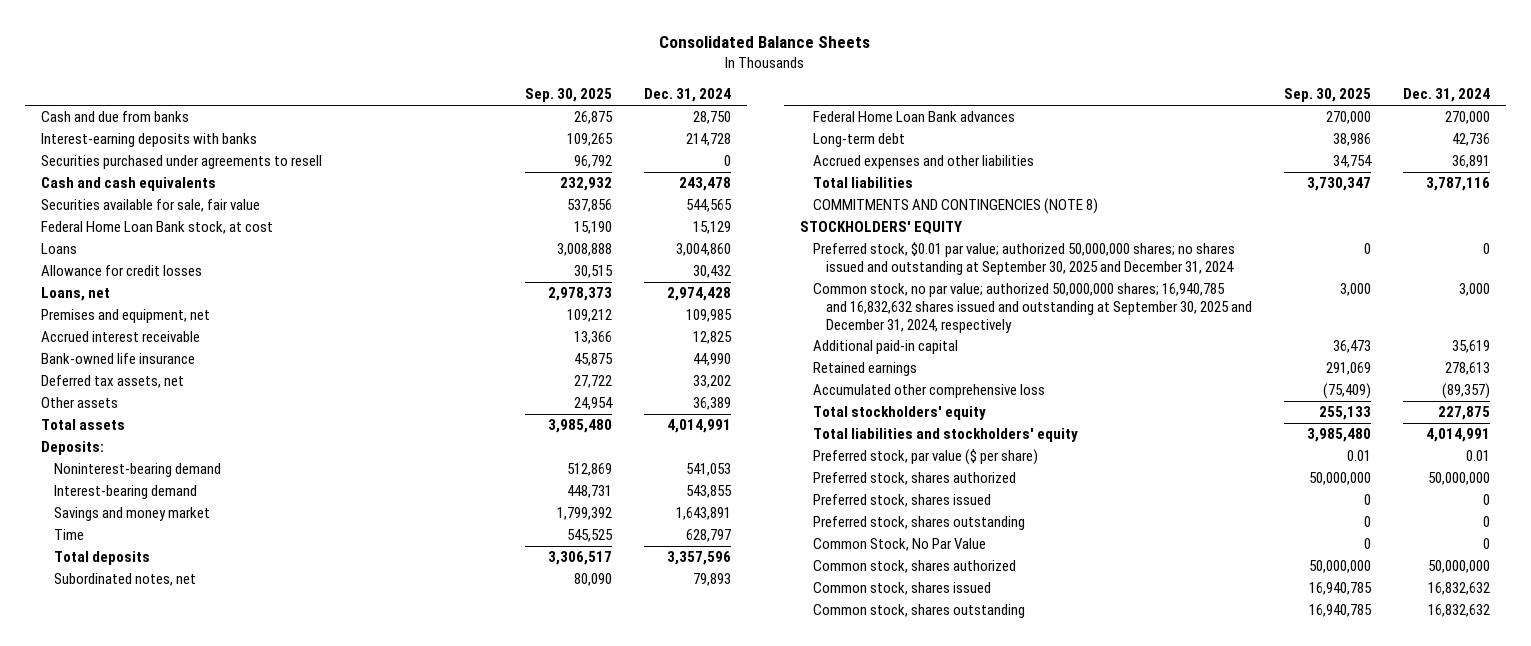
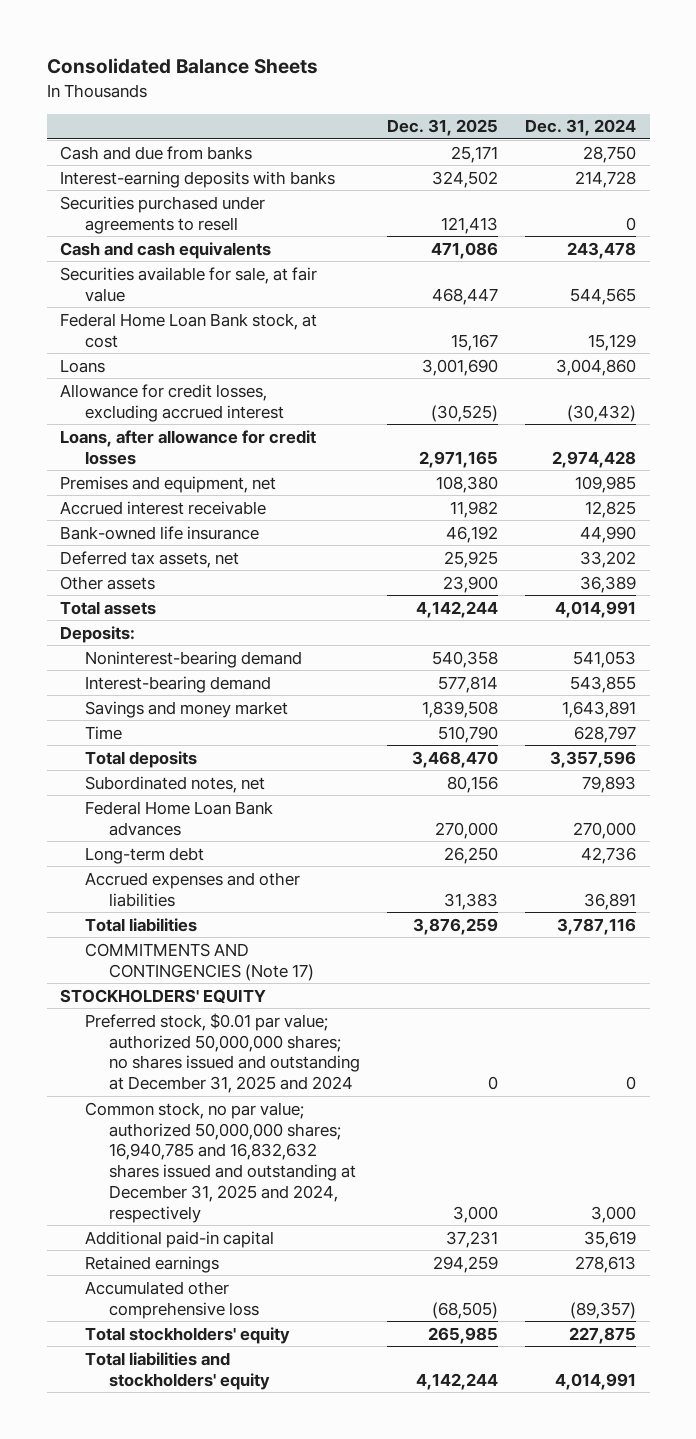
- | Sep. 30, 2025 | Dec. 31, 2024
+ | Dec. 31, 2025 | Dec. 31, 2024
- Securities available for sale, fair value | 537,856 | 544,565
+ Securities available for sale, at fair value | 468,447 | 544,565
- Allowance for credit losses | 30,515 | 30,432
- Loans, net | 2,978,373 | 2,974,428
+ Allowance for credit losses, excluding accrued interest | (30,525) | (30,432)
+ Loans, after allowance for credit losses | 2,971,165 | 2,974,428
- COMMITMENTS AND CONTINGENCIES (NOTE 8)
+ COMMITMENTS AND CONTINGENCIES (Note 17)
- Preferred stock, $0.01 par value; authorized 50,000,000 shares; no shares issued and outstanding at September 30, 2025 and December 31, 2024 | 0 | 0
- Common stock, no par value; authorized 50,000,000 shares; 16,940,785 and 16,832,632 shares issued and outstanding at September 30, 2025 and December 31, 2024, respectively | 3,000 | 3,000
+ Preferred stock, $0.01 par value; authorized 50,000,000 shares; no shares issued and outstanding at December 31, 2025 and 2024 | 0 | 0
+ Common stock, no par value; authorized 50,000,000 shares; 16,940,785 and 16,832,632 shares issued and outstanding at December 31, 2025 and 2024, respectively | 3,000 | 3,000
- Preferred stock, par value ($ per share) | 0.01 | 0.01
- Preferred stock, shares authorized | 50,000,000 | 50,000,000
- Preferred stock, shares issued | 0 | 0
- Preferred stock, shares outstanding | 0 | 0
- Common Stock, No Par Value | 0 | 0
- Common stock, shares authorized | 50,000,000 | 50,000,000
- Common stock, shares issued | 16,940,785 | 16,832,632
- Common stock, shares outstanding | 16,940,785 | 16,832,632

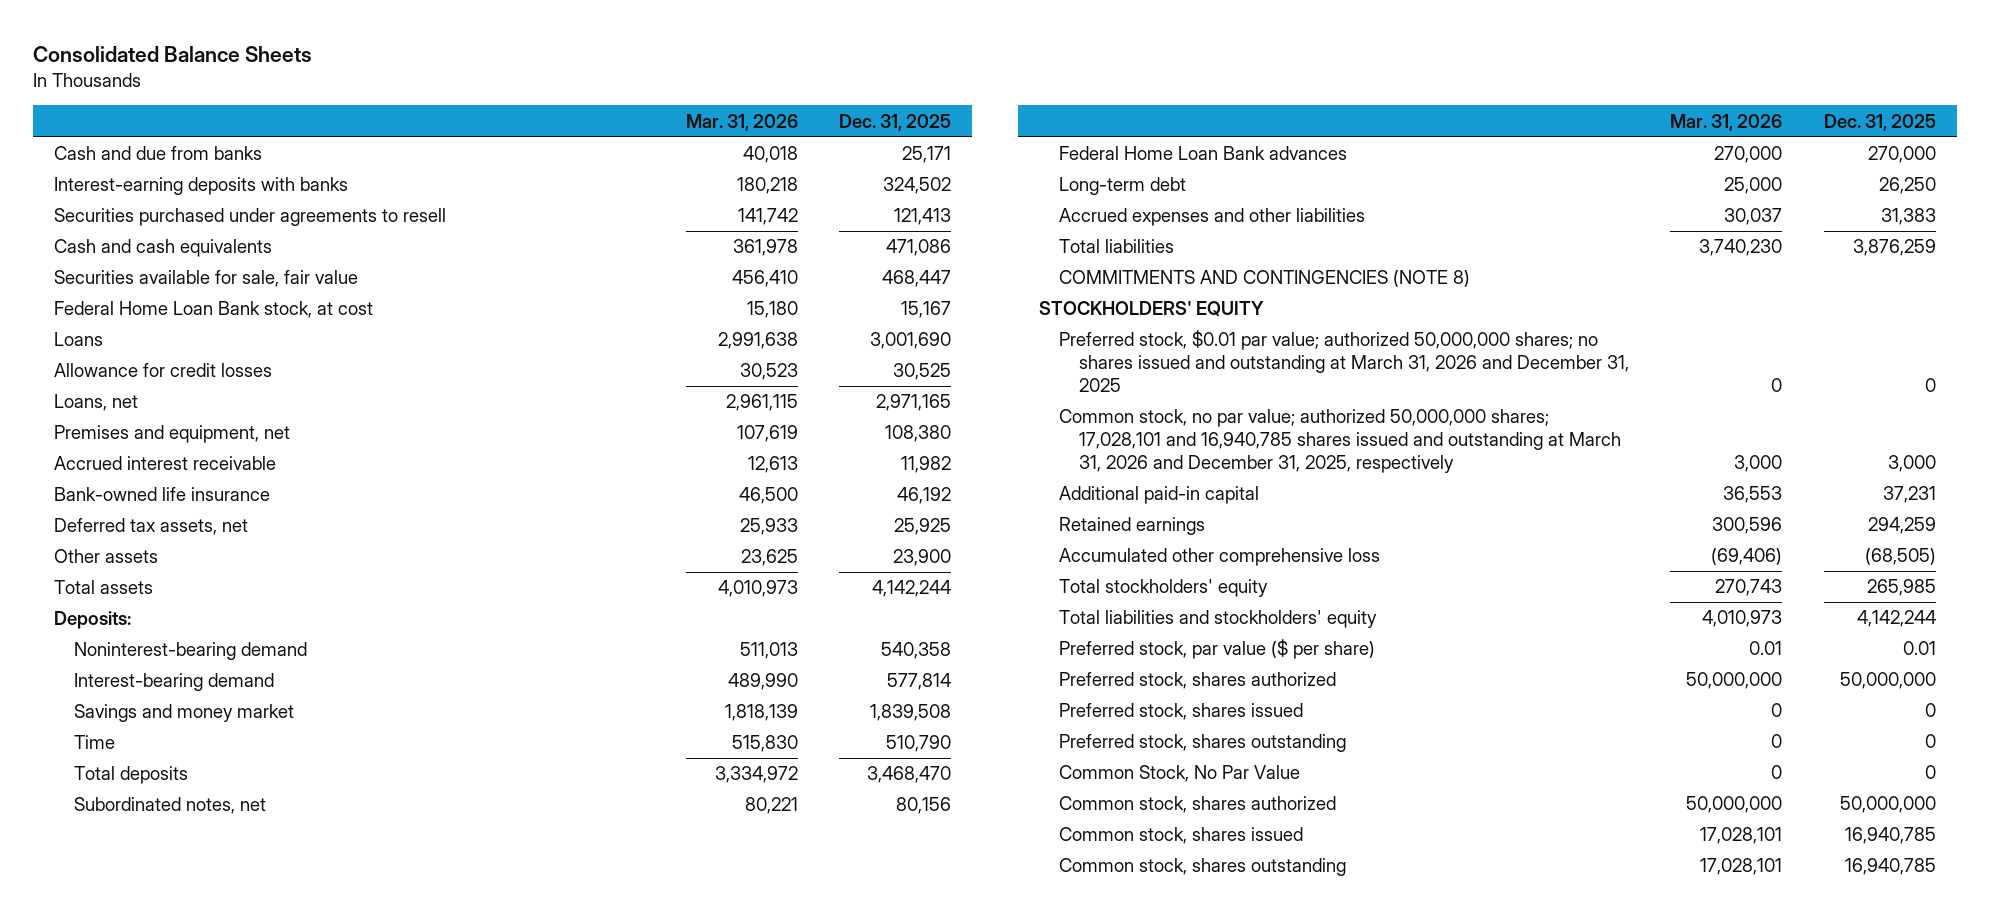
- | Dec. 31, 2025 | Dec. 31, 2024
+ | Mar. 31, 2026 | Dec. 31, 2025
- Securities available for sale, at fair value | 468,447 | 544,565
+ Securities available for sale, fair value | 456,410 | 468,447
- Allowance for credit losses, excluding accrued interest | (30,525) | (30,432)
- Loans, after allowance for credit losses | 2,971,165 | 2,974,428
+ Allowance for credit losses | 30,523 | 30,525
+ Loans, net | 2,961,115 | 2,971,165
- COMMITMENTS AND CONTINGENCIES (Note 17)
+ COMMITMENTS AND CONTINGENCIES (NOTE 8)
- Preferred stock, $0.01 par value; authorized 50,000,000 shares; no shares issued and outstanding at December 31, 2025 and 2024 | 0 | 0
- Common stock, no par value; authorized 50,000,000 shares; 16,940,785 and 16,832,632 shares issued and outstanding at December 31, 2025 and 2024, respectively | 3,000 | 3,000
+ Preferred stock, $0.01 par value; authorized 50,000,000 shares; no shares issued and outstanding at March 31, 2026 and December 31, 2025 | 0 | 0
+ Common stock, no par value; authorized 50,000,000 shares; 17,028,101 and 16,940,785 shares issued and outstanding at March 31, 2026 and December 31, 2025, respectively | 3,000 | 3,000
+ Preferred stock, par value ($ per share) | 0.01 | 0.01
+ Preferred stock, shares authorized | 50,000,000 | 50,000,000
+ Preferred stock, shares issued | 0 | 0
+ Preferred stock, shares outstanding | 0 | 0
+ Common Stock, No Par Value | 0 | 0
+ Common stock, shares authorized | 50,000,000 | 50,000,000
+ Common stock, shares issued | 17,028,101 | 16,940,785
+ Common stock, shares outstanding | 17,028,101 | 16,940,785

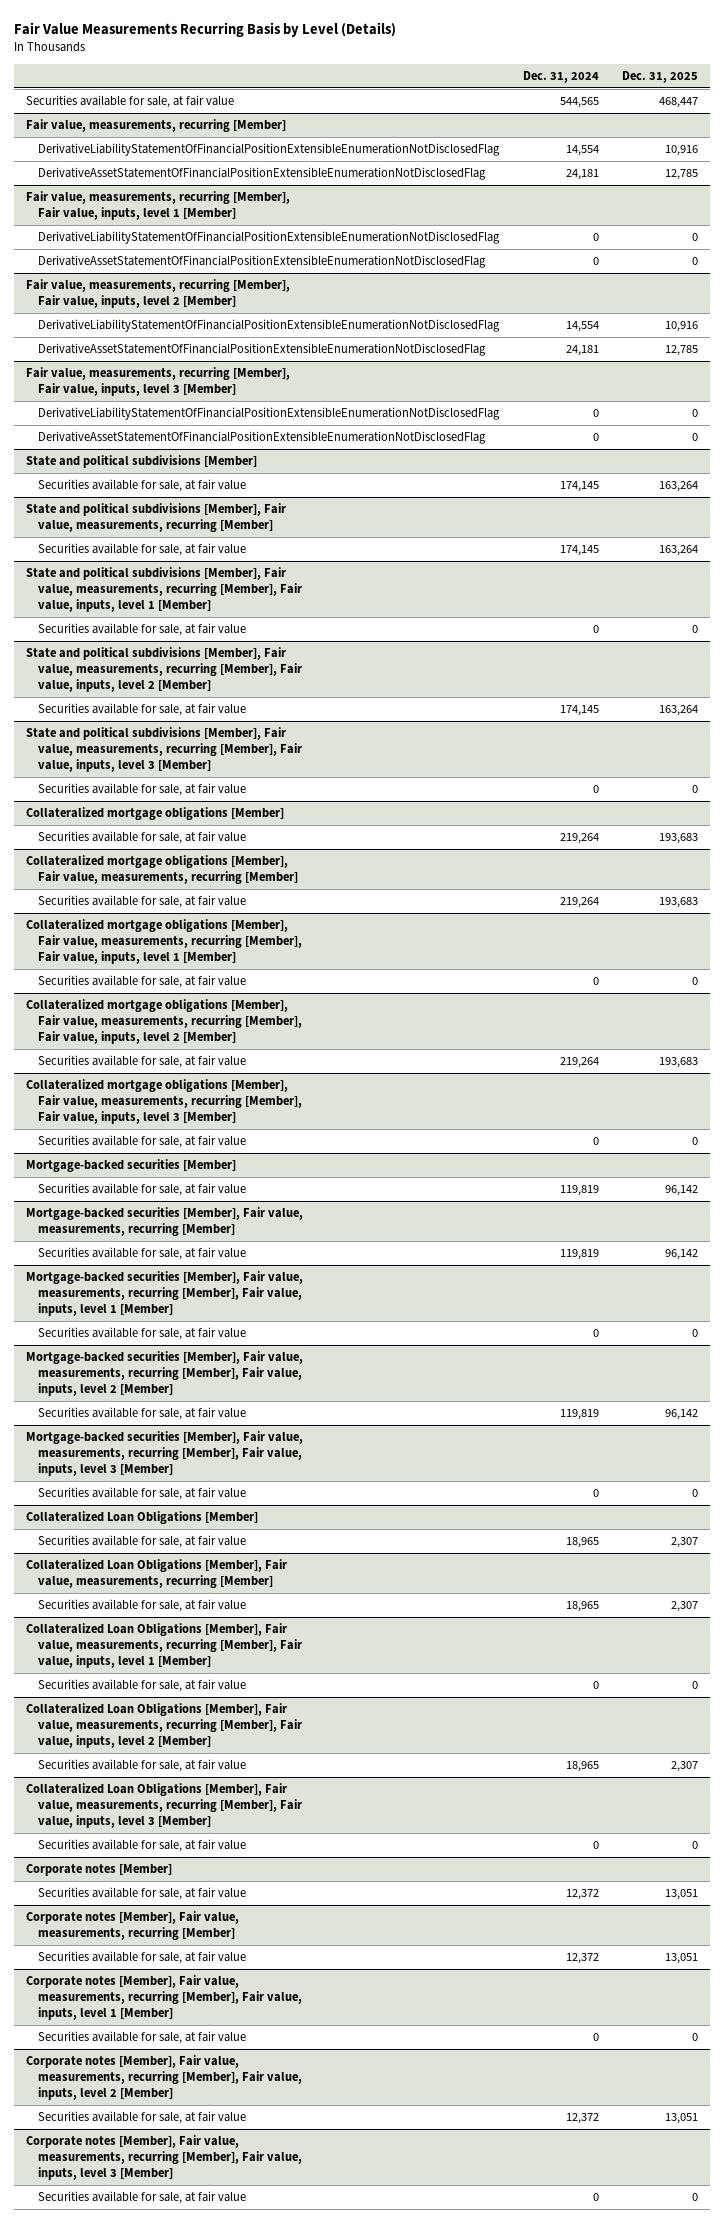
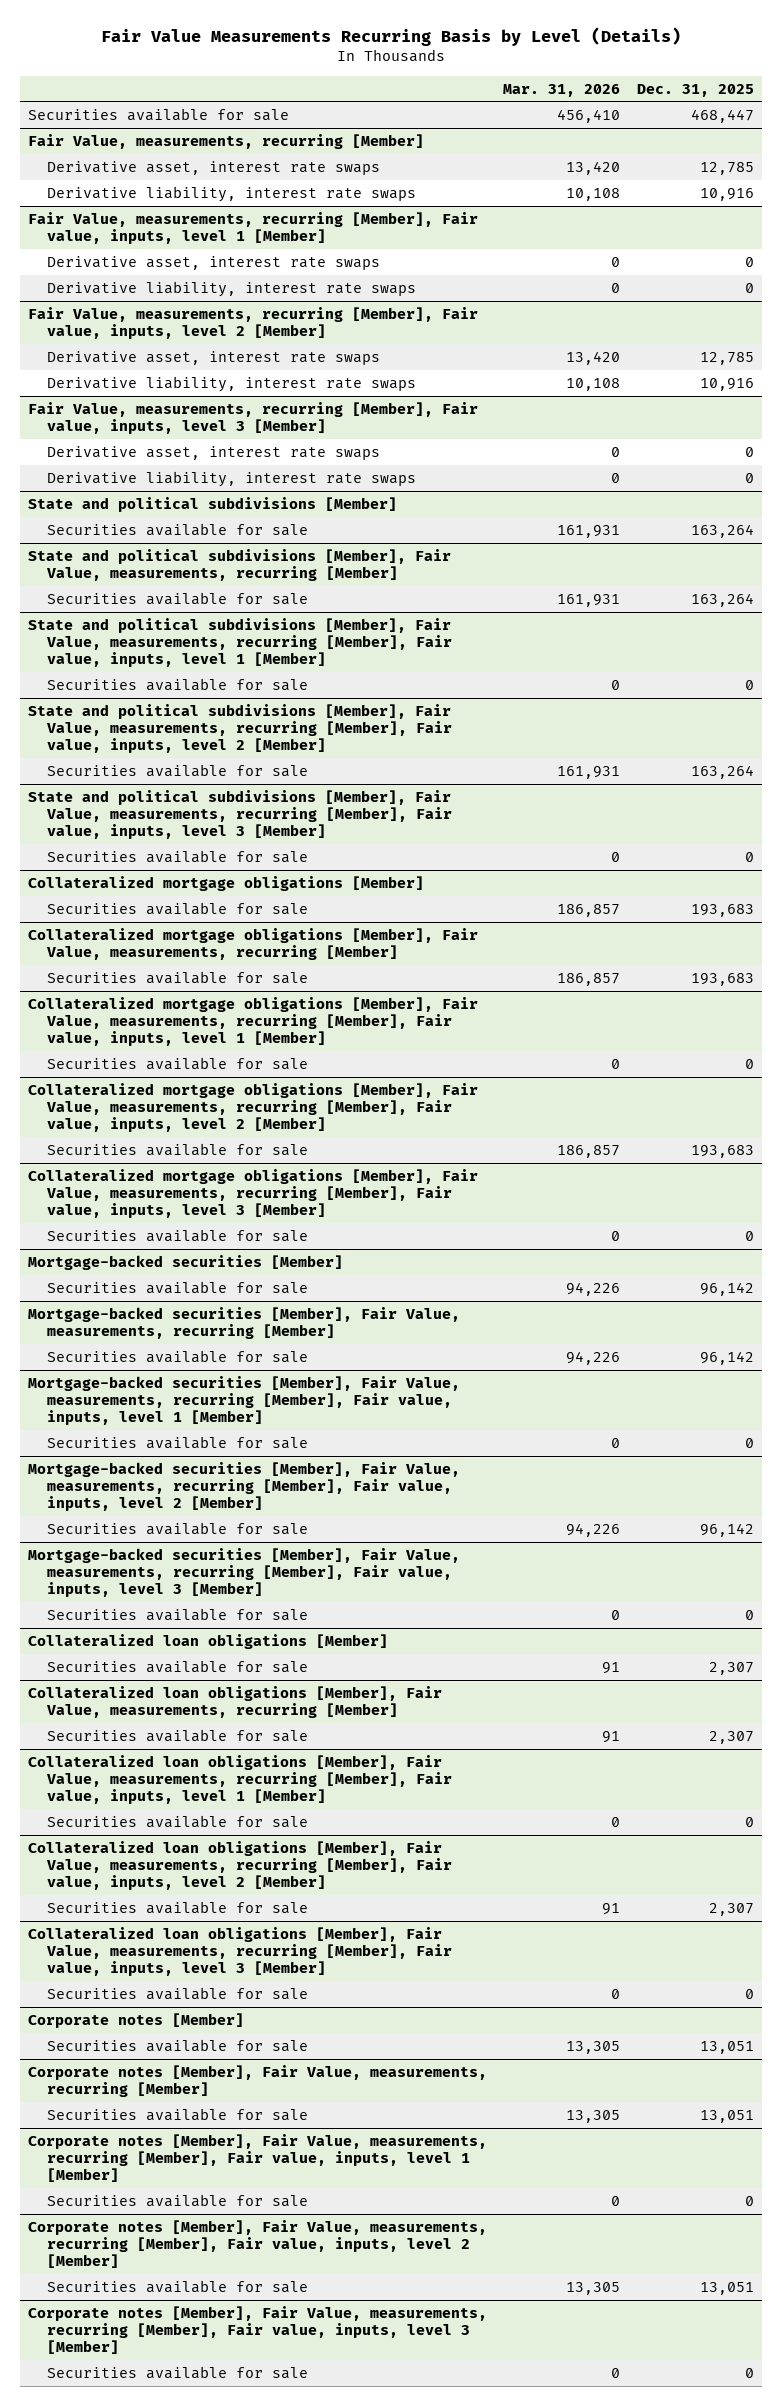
- | Dec. 31, 2024 | Dec. 31, 2025
+ | Mar. 31, 2026 | Dec. 31, 2025
- Securities available for sale, at fair value | 544,565 | 468,447
- Fair value, measurements, recurring [Member]
- DerivativeLiabilityStatementOfFinancialPositionExtensibleEnumerationNotDisclosedFlag | 14,554 | 10,916
- DerivativeAssetStatementOfFinancialPositionExtensibleEnumerationNotDisclosedFlag | 24,181 | 12,785
- Fair value, measurements, recurring [Member], Fair value, inputs, level 1 [Member]
- DerivativeLiabilityStatementOfFinancialPositionExtensibleEnumerationNotDisclosedFlag | 0 | 0
- DerivativeAssetStatementOfFinancialPositionExtensibleEnumerationNotDisclosedFlag | 0 | 0
- Fair value, measurements, recurring [Member], Fair value, inputs, level 2 [Member]
- DerivativeLiabilityStatementOfFinancialPositionExtensibleEnumerationNotDisclosedFlag | 14,554 | 10,916
- DerivativeAssetStatementOfFinancialPositionExtensibleEnumerationNotDisclosedFlag | 24,181 | 12,785
- Fair value, measurements, recurring [Member], Fair value, inputs, level 3 [Member]
- DerivativeLiabilityStatementOfFinancialPositionExtensibleEnumerationNotDisclosedFlag | 0 | 0
- DerivativeAssetStatementOfFinancialPositionExtensibleEnumerationNotDisclosedFlag | 0 | 0
+ Securities available for sale | 456,410 | 468,447
+ Fair Value, measurements, recurring [Member]
+ Derivative asset, interest rate swaps | 13,420 | 12,785
+ Derivative liability, interest rate swaps | 10,108 | 10,916
+ Fair Value, measurements, recurring [Member], Fair value, inputs, level 1 [Member]
+ Derivative asset, interest rate swaps | 0 | 0
+ Derivative liability, interest rate swaps | 0 | 0
+ Fair Value, measurements, recurring [Member], Fair value, inputs, level 2 [Member]
+ Derivative asset, interest rate swaps | 13,420 | 12,785
+ Derivative liability, interest rate swaps | 10,108 | 10,916
+ Fair Value, measurements, recurring [Member], Fair value, inputs, level 3 [Member]
+ Derivative asset, interest rate swaps | 0 | 0
+ Derivative liability, interest rate swaps | 0 | 0
@ State and political subdivisions [Member]
- Securities available for sale, at fair value | 174,145 | 163,264
- State and political subdivisions [Member], Fair value, measurements, recurring [Member]
- Securities available for sale, at fair value | 174,145 | 163,264
- State and political subdivisions [Member], Fair value, measurements, recurring [Member], Fair value, inputs, level 1 [Member]
- Securities available for sale, at fair value | 0 | 0
- State and political subdivisions [Member], Fair value, measurements, recurring [Member], Fair value, inputs, level 2 [Member]
- Securities available for sale, at fair value | 174,145 | 163,264
- State and political subdivisions [Member], Fair value, measurements, recurring [Member], Fair value, inputs, level 3 [Member]
- Securities available for sale, at fair value | 0 | 0
@ State and political subdivisions [Member]
+ Securities available for sale | 161,931 | 163,264
+ State and political subdivisions [Member], Fair Value, measurements, recurring [Member]
+ Securities available for sale | 161,931 | 163,264
+ State and political subdivisions [Member], Fair Value, measurements, recurring [Member], Fair value, inputs, level 1 [Member]
+ Securities available for sale | 0 | 0
+ State and political subdivisions [Member], Fair Value, measurements, recurring [Member], Fair value, inputs, level 2 [Member]
+ Securities available for sale | 161,931 | 163,264
+ State and political subdivisions [Member], Fair Value, measurements, recurring [Member], Fair value, inputs, level 3 [Member]
+ Securities available for sale | 0 | 0
@ Collateralized mortgage obligations [Member]
- Securities available for sale, at fair value | 219,264 | 193,683
- Collateralized mortgage obligations [Member], Fair value, measurements, recurring [Member]
- Securities available for sale, at fair value | 219,264 | 193,683
- Collateralized mortgage obligations [Member], Fair value, measurements, recurring [Member], Fair value, inputs, level 1 [Member]
- Securities available for sale, at fair value | 0 | 0
- Collateralized mortgage obligations [Member], Fair value, measurements, recurring [Member], Fair value, inputs, level 2 [Member]
- Securities available for sale, at fair value | 219,264 | 193,683
- Collateralized mortgage obligations [Member], Fair value, measurements, recurring [Member], Fair value, inputs, level 3 [Member]
- Securities available for sale, at fair value | 0 | 0
@ Collateralized mortgage obligations [Member]
+ Securities available for sale | 186,857 | 193,683
+ Collateralized mortgage obligations [Member], Fair Value, measurements, recurring [Member]
+ Securities available for sale | 186,857 | 193,683
+ Collateralized mortgage obligations [Member], Fair Value, measurements, recurring [Member], Fair value, inputs, level 1 [Member]
+ Securities available for sale | 0 | 0
+ Collateralized mortgage obligations [Member], Fair Value, measurements, recurring [Member], Fair value, inputs, level 2 [Member]
+ Securities available for sale | 186,857 | 193,683
+ Collateralized mortgage obligations [Member], Fair Value, measurements, recurring [Member], Fair value, inputs, level 3 [Member]
+ Securities available for sale | 0 | 0
@ Mortgage-backed securities [Member]
- Securities available for sale, at fair value | 119,819 | 96,142
- Mortgage-backed securities [Member], Fair value, measurements, recurring [Member]
- Securities available for sale, at fair value | 119,819 | 96,142
- Mortgage-backed securities [Member], Fair value, measurements, recurring [Member], Fair value, inputs, level 1 [Member]
- Securities available for sale, at fair value | 0 | 0
- Mortgage-backed securities [Member], Fair value, measurements, recurring [Member], Fair value, inputs, level 2 [Member]
- Securities available for sale, at fair value | 119,819 | 96,142
- Mortgage-backed securities [Member], Fair value, measurements, recurring [Member], Fair value, inputs, level 3 [Member]
- Securities available for sale, at fair value | 0 | 0
- Collateralized Loan Obligations [Member]
- Securities available for sale, at fair value | 18,965 | 2,307
- Collateralized Loan Obligations [Member], Fair value, measurements, recurring [Member]
- Securities available for sale, at fair value | 18,965 | 2,307
- Collateralized Loan Obligations [Member], Fair value, measurements, recurring [Member], Fair value, inputs, level 1 [Member]
- Securities available for sale, at fair value | 0 | 0
- Collateralized Loan Obligations [Member], Fair value, measurements, recurring [Member], Fair value, inputs, level 2 [Member]
- Securities available for sale, at fair value | 18,965 | 2,307
- Collateralized Loan Obligations [Member], Fair value, measurements, recurring [Member], Fair value, inputs, level 3 [Member]
- Securities available for sale, at fair value | 0 | 0
@ Mortgage-backed securities [Member]
+ Securities available for sale | 94,226 | 96,142
+ Mortgage-backed securities [Member], Fair Value, measurements, recurring [Member]
+ Securities available for sale | 94,226 | 96,142
+ Mortgage-backed securities [Member], Fair Value, measurements, recurring [Member], Fair value, inputs, level 1 [Member]
+ Securities available for sale | 0 | 0
+ Mortgage-backed securities [Member], Fair Value, measurements, recurring [Member], Fair value, inputs, level 2 [Member]
+ Securities available for sale | 94,226 | 96,142
+ Mortgage-backed securities [Member], Fair Value, measurements, recurring [Member], Fair value, inputs, level 3 [Member]
+ Securities available for sale | 0 | 0
+ Collateralized loan obligations [Member]
+ Securities available for sale | 91 | 2,307
+ Collateralized loan obligations [Member], Fair Value, measurements, recurring [Member]
+ Securities available for sale | 91 | 2,307
+ Collateralized loan obligations [Member], Fair Value, measurements, recurring [Member], Fair value, inputs, level 1 [Member]
+ Securities available for sale | 0 | 0
+ Collateralized loan obligations [Member], Fair Value, measurements, recurring [Member], Fair value, inputs, level 2 [Member]
+ Securities available for sale | 91 | 2,307
+ Collateralized loan obligations [Member], Fair Value, measurements, recurring [Member], Fair value, inputs, level 3 [Member]
+ Securities available for sale | 0 | 0
@ Corporate notes [Member]
- Securities available for sale, at fair value | 12,372 | 13,051
- Corporate notes [Member], Fair value, measurements, recurring [Member]
- Securities available for sale, at fair value | 12,372 | 13,051
- Corporate notes [Member], Fair value, measurements, recurring [Member], Fair value, inputs, level 1 [Member]
- Securities available for sale, at fair value | 0 | 0
- Corporate notes [Member], Fair value, measurements, recurring [Member], Fair value, inputs, level 2 [Member]
- Securities available for sale, at fair value | 12,372 | 13,051
- Corporate notes [Member], Fair value, measurements, recurring [Member], Fair value, inputs, level 3 [Member]
- Securities available for sale, at fair value | 0 | 0
@ Corporate notes [Member]
+ Securities available for sale | 13,305 | 13,051
+ Corporate notes [Member], Fair Value, measurements, recurring [Member]
+ Securities available for sale | 13,305 | 13,051
+ Corporate notes [Member], Fair Value, measurements, recurring [Member], Fair value, inputs, level 1 [Member]
+ Securities available for sale | 0 | 0
+ Corporate notes [Member], Fair Value, measurements, recurring [Member], Fair value, inputs, level 2 [Member]
+ Securities available for sale | 13,305 | 13,051
+ Corporate notes [Member], Fair Value, measurements, recurring [Member], Fair value, inputs, level 3 [Member]
+ Securities available for sale | 0 | 0

